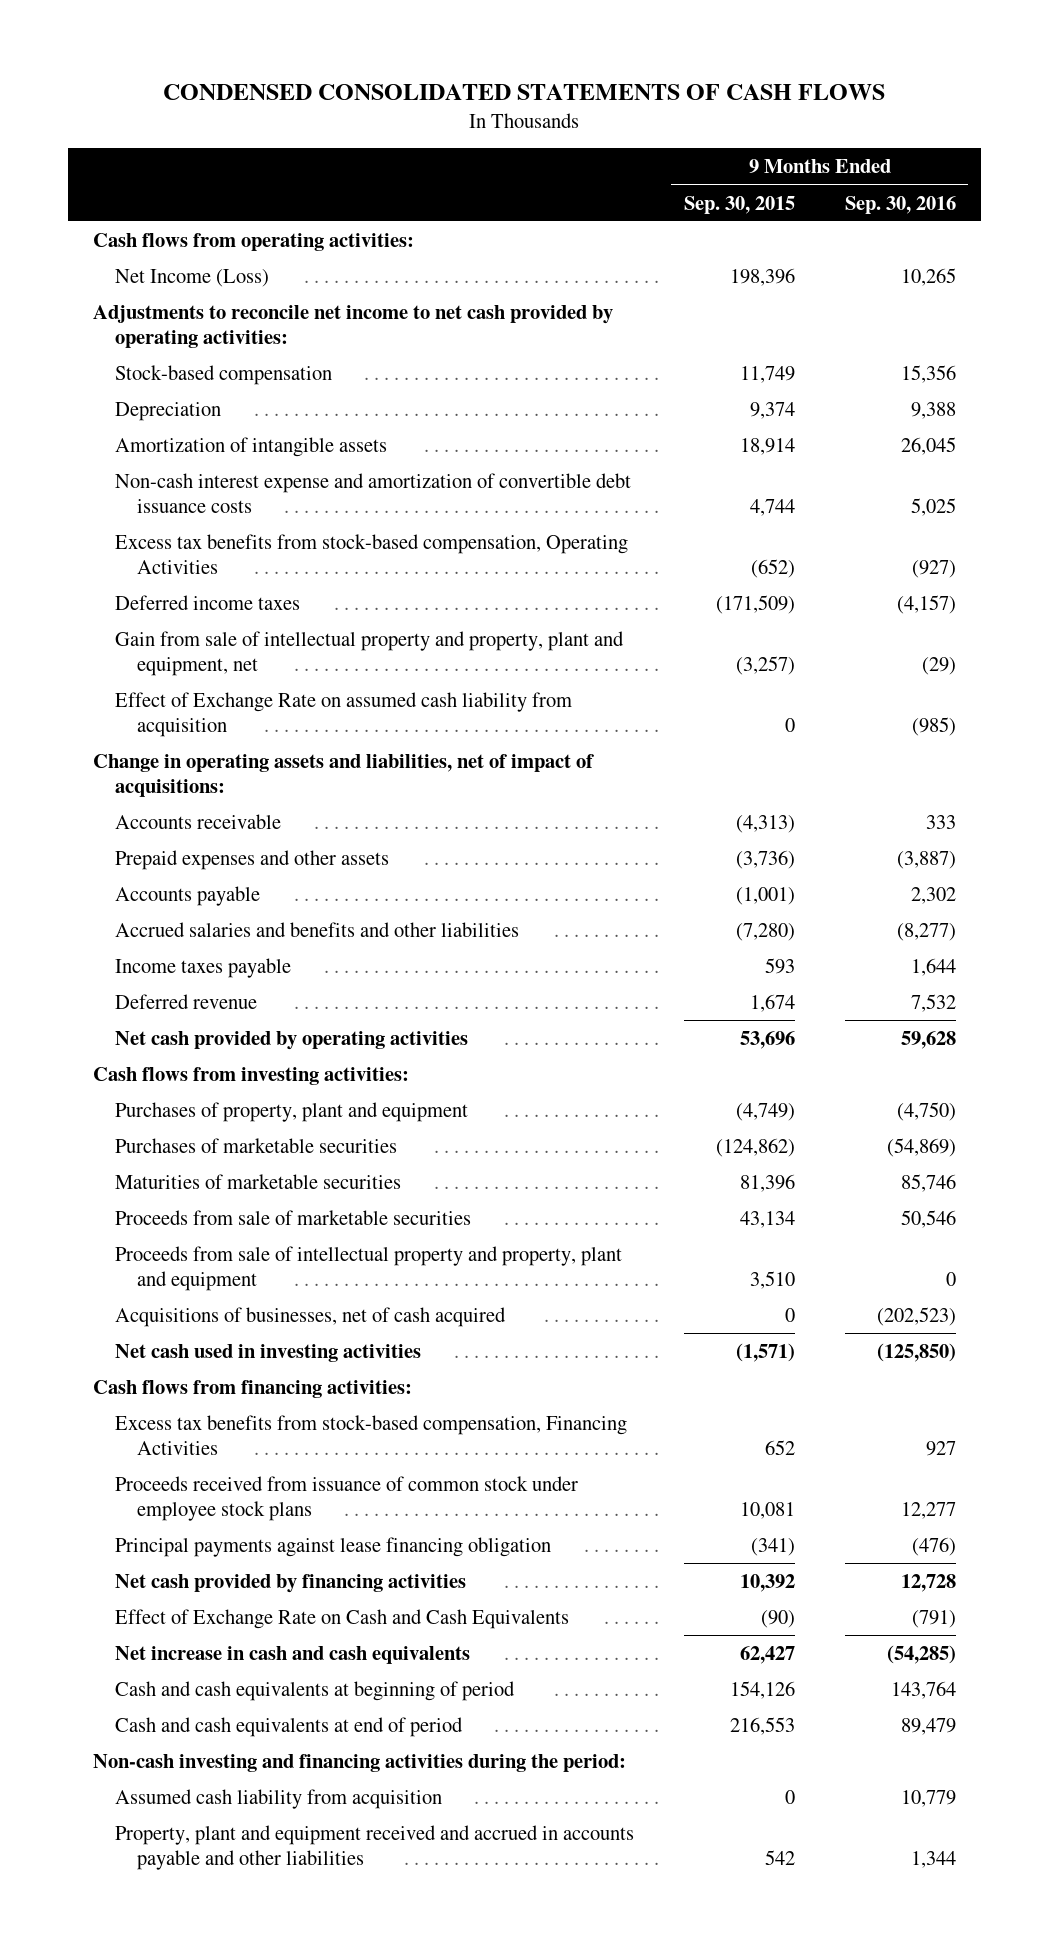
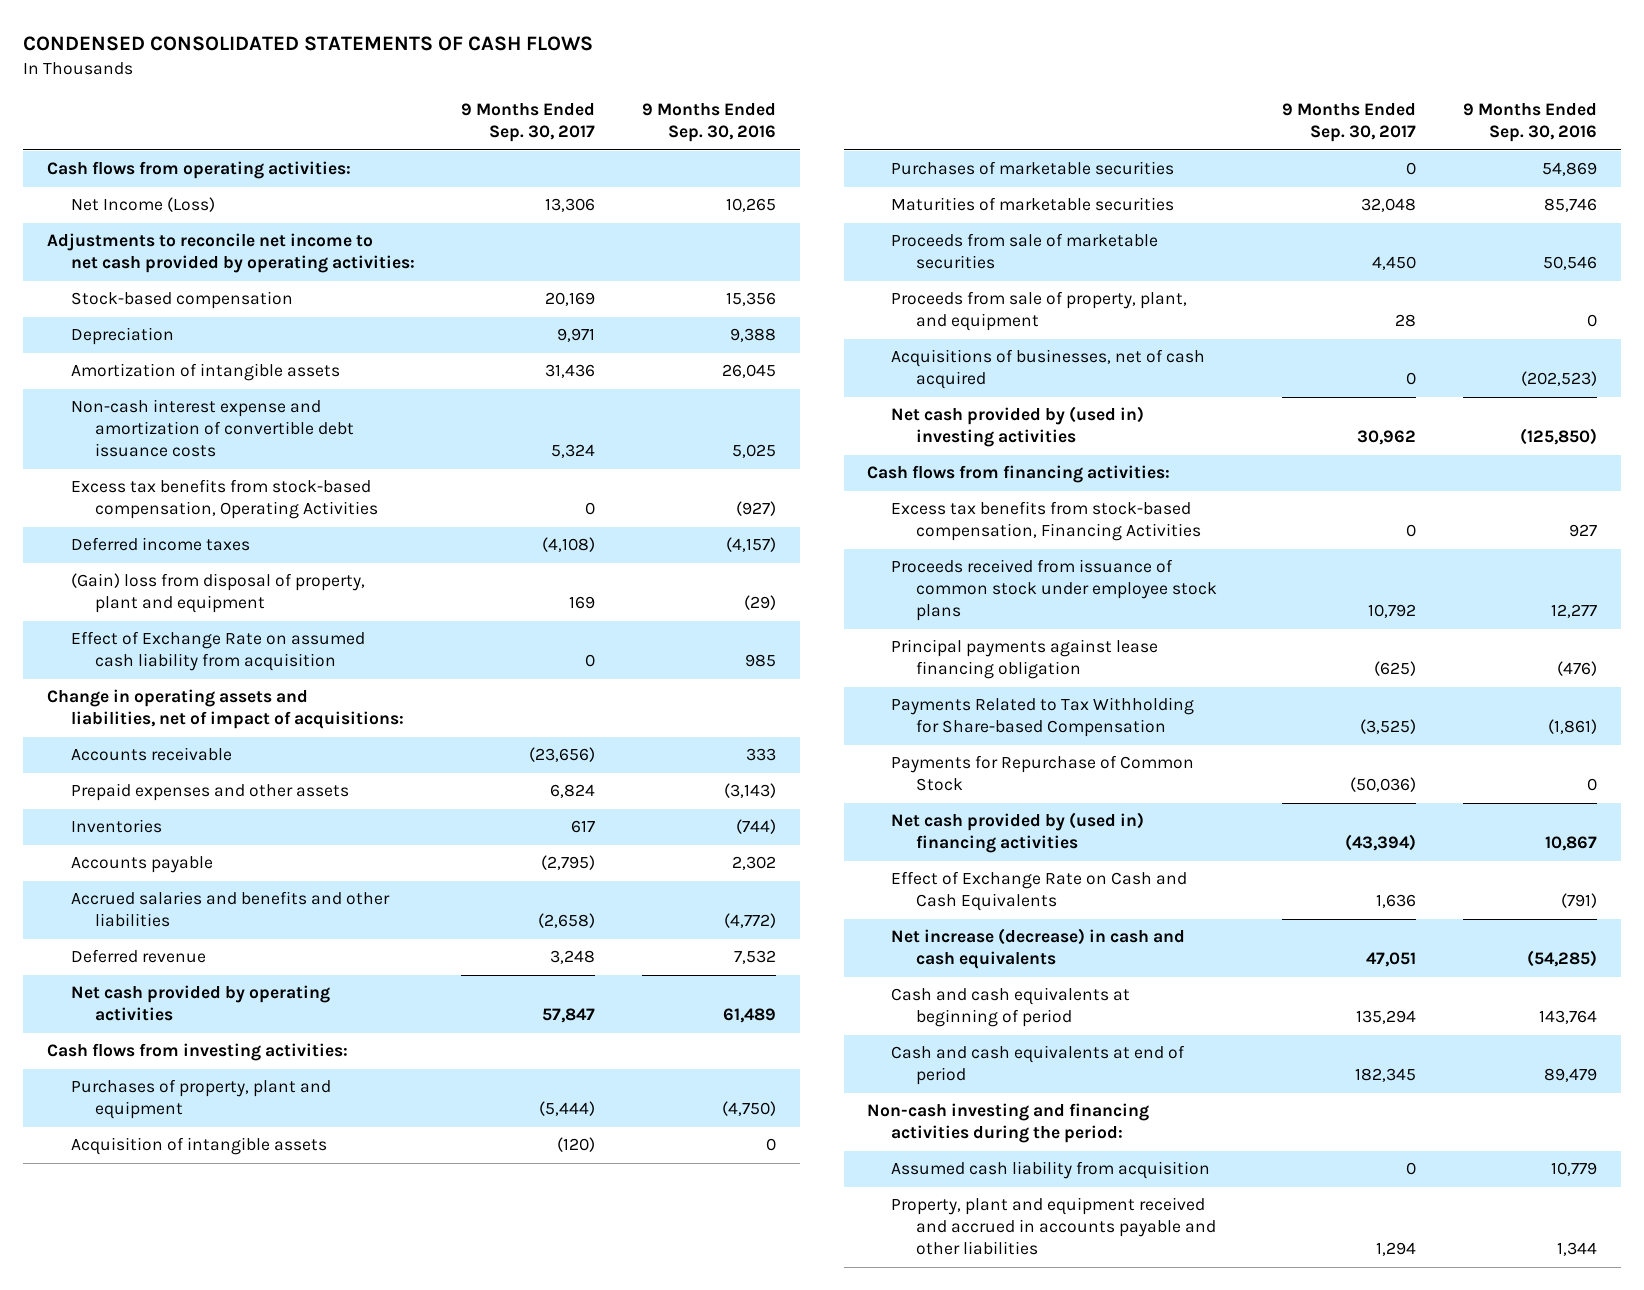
- | 9 Months Ended Sep. 30, 2015 | 9 Months Ended Sep. 30, 2016
+ | 9 Months Ended Sep. 30, 2017 | 9 Months Ended Sep. 30, 2016
- Gain from sale of intellectual property and property, plant and equipment, net | (3,257) | (29)
- Effect of Exchange Rate on assumed cash liability from acquisition | 0 | (985)
+ (Gain) loss from disposal of property, plant and equipment | 169 | (29)
+ Effect of Exchange Rate on assumed cash liability from acquisition | 0 | 985
- Prepaid expenses and other assets | (3,736) | (3,887)
+ Prepaid expenses and other assets | 6,824 | (3,143)
+ Inventories | 617 | (744)
- Accrued salaries and benefits and other liabilities | (7,280) | (8,277)
- Income taxes payable | 593 | 1,644
+ Accrued salaries and benefits and other liabilities | (2,658) | (4,772)
- Net cash provided by operating activities | 53,696 | 59,628
+ Net cash provided by operating activities | 57,847 | 61,489
- Purchases of marketable securities | (124,862) | (54,869)
+ Acquisition of intangible assets | (120) | 0
+ Purchases of marketable securities | 0 | 54,869
- Proceeds from sale of intellectual property and property, plant and equipment | 3,510 | 0
+ Proceeds from sale of property, plant, and equipment | 28 | 0
- Net cash used in investing activities | (1,571) | (125,850)
+ Net cash provided by (used in) investing activities | 30,962 | (125,850)
- Net cash provided by financing activities | 10,392 | 12,728
+ Payments Related to Tax Withholding for Share-based Compensation | (3,525) | (1,861)
+ Payments for Repurchase of Common Stock | (50,036) | 0
+ Net cash provided by (used in) financing activities | (43,394) | 10,867
- Net increase in cash and cash equivalents | 62,427 | (54,285)
+ Net increase (decrease) in cash and cash equivalents | 47,051 | (54,285)

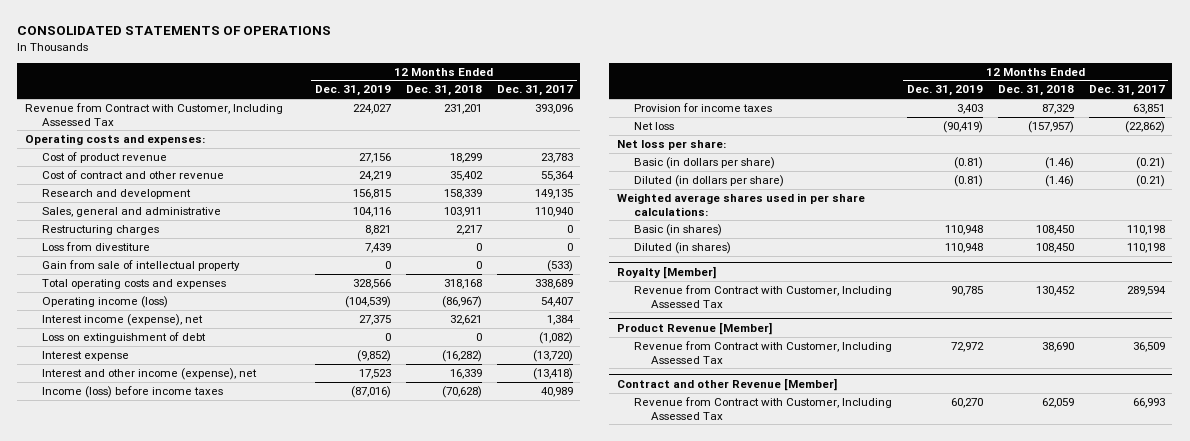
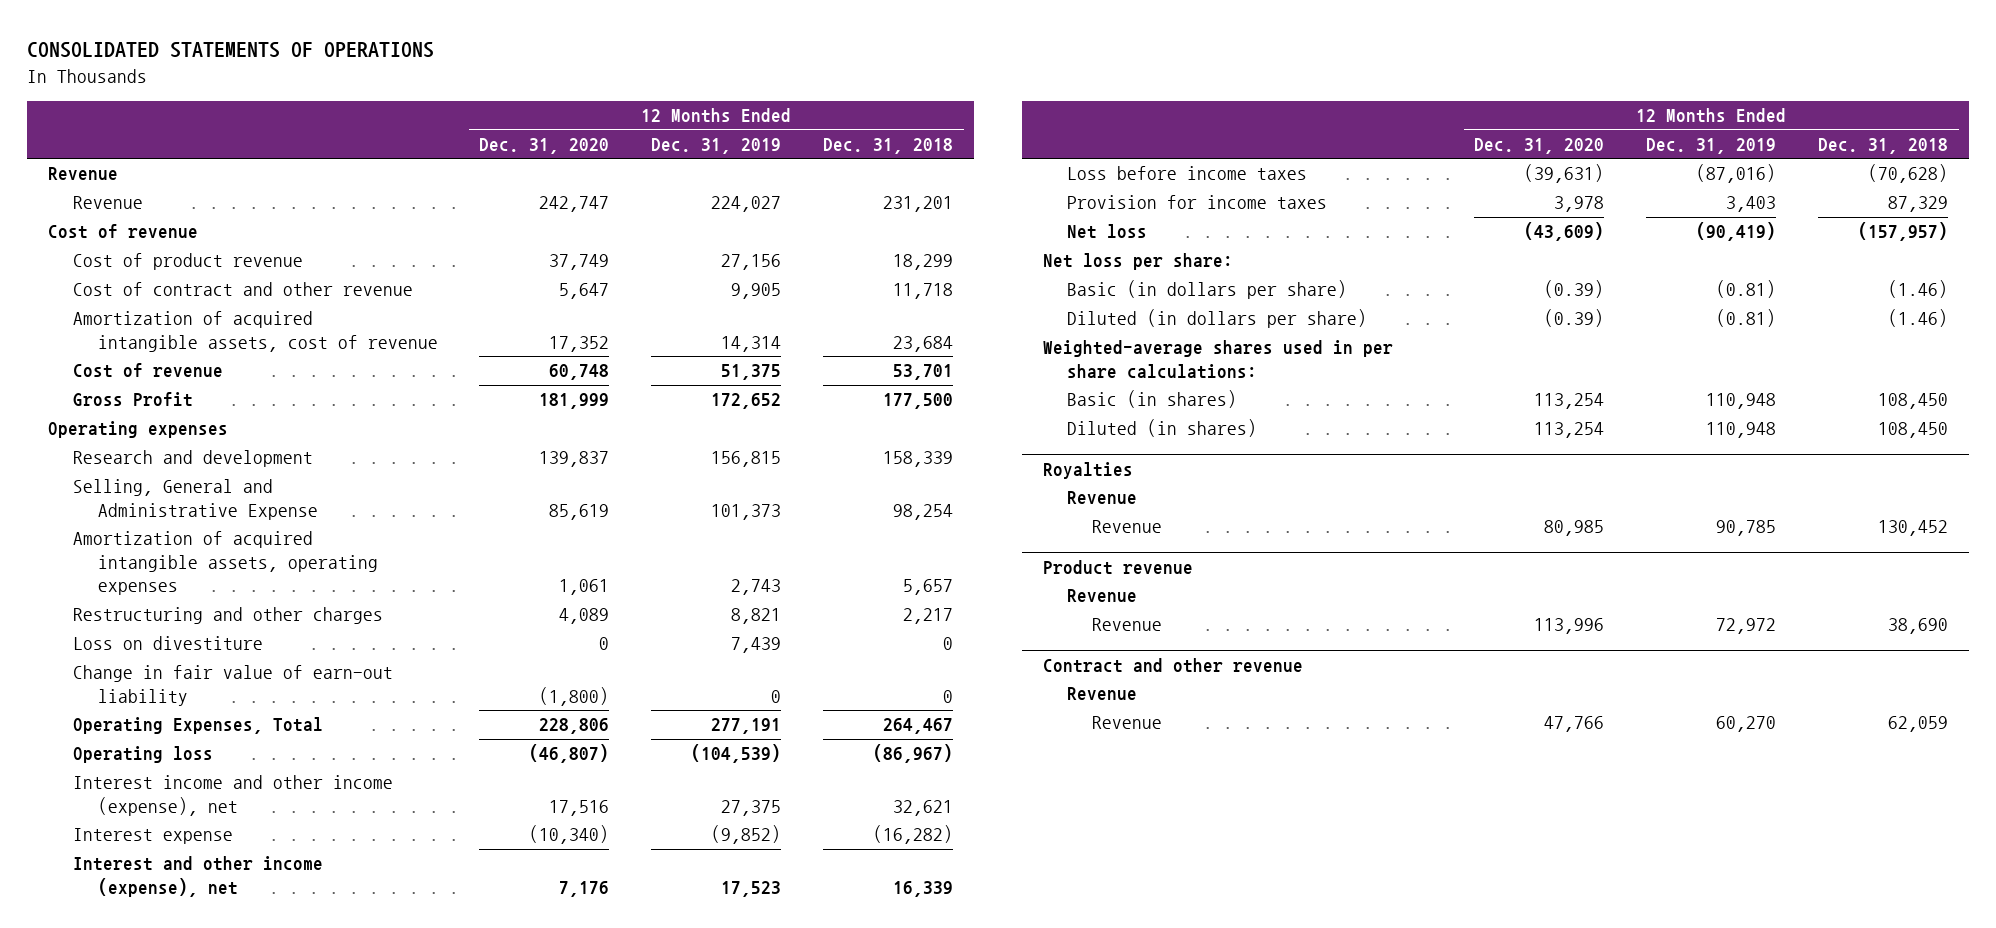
- | 12 Months Ended Dec. 31, 2019 | 12 Months Ended Dec. 31, 2018 | 12 Months Ended Dec. 31, 2017
+ | 12 Months Ended Dec. 31, 2020 | 12 Months Ended Dec. 31, 2019 | 12 Months Ended Dec. 31, 2018
- Revenue from Contract with Customer, Including Assessed Tax | 224,027 | 231,201 | 393,096
- Operating costs and expenses:
+ Revenue
+ Revenue | 242,747 | 224,027 | 231,201
+ Cost of revenue
- Cost of contract and other revenue | 24,219 | 35,402 | 55,364
+ Cost of contract and other revenue | 5,647 | 9,905 | 11,718
+ Amortization of acquired intangible assets, cost of revenue | 17,352 | 14,314 | 23,684
+ Cost of revenue | 60,748 | 51,375 | 53,701
+ Gross Profit | 181,999 | 172,652 | 177,500
+ Operating expenses
- Sales, general and administrative | 104,116 | 103,911 | 110,940
- Restructuring charges | 8,821 | 2,217 | 0
- Loss from divestiture | 7,439 | 0 | 0
- Gain from sale of intellectual property | 0 | 0 | (533)
- Total operating costs and expenses | 328,566 | 318,168 | 338,689
- Operating income (loss) | (104,539) | (86,967) | 54,407
- Interest income (expense), net | 27,375 | 32,621 | 1,384
- Loss on extinguishment of debt | 0 | 0 | (1,082)
+ Selling, General and Administrative Expense | 85,619 | 101,373 | 98,254
+ Amortization of acquired intangible assets, operating expenses | 1,061 | 2,743 | 5,657
+ Restructuring and other charges | 4,089 | 8,821 | 2,217
+ Loss on divestiture | 0 | 7,439 | 0
+ Change in fair value of earn-out liability | (1,800) | 0 | 0
+ Operating Expenses, Total | 228,806 | 277,191 | 264,467
+ Operating loss | (46,807) | (104,539) | (86,967)
+ Interest income and other income (expense), net | 17,516 | 27,375 | 32,621
- Income (loss) before income taxes | (87,016) | (70,628) | 40,989
+ Loss before income taxes | (39,631) | (87,016) | (70,628)
- Weighted average shares used in per share calculations:
+ Weighted-average shares used in per share calculations:
- Royalty [Member]
- Revenue from Contract with Customer, Including Assessed Tax | 90,785 | 130,452 | 289,594
- Product Revenue [Member]
- Revenue from Contract with Customer, Including Assessed Tax | 72,972 | 38,690 | 36,509
- Contract and other Revenue [Member]
- Revenue from Contract with Customer, Including Assessed Tax | 60,270 | 62,059 | 66,993
+ Royalties
+ Revenue
+ Revenue | 80,985 | 90,785 | 130,452
+ Product revenue
+ Revenue
+ Revenue | 113,996 | 72,972 | 38,690
+ Contract and other revenue
+ Revenue
+ Revenue | 47,766 | 60,270 | 62,059

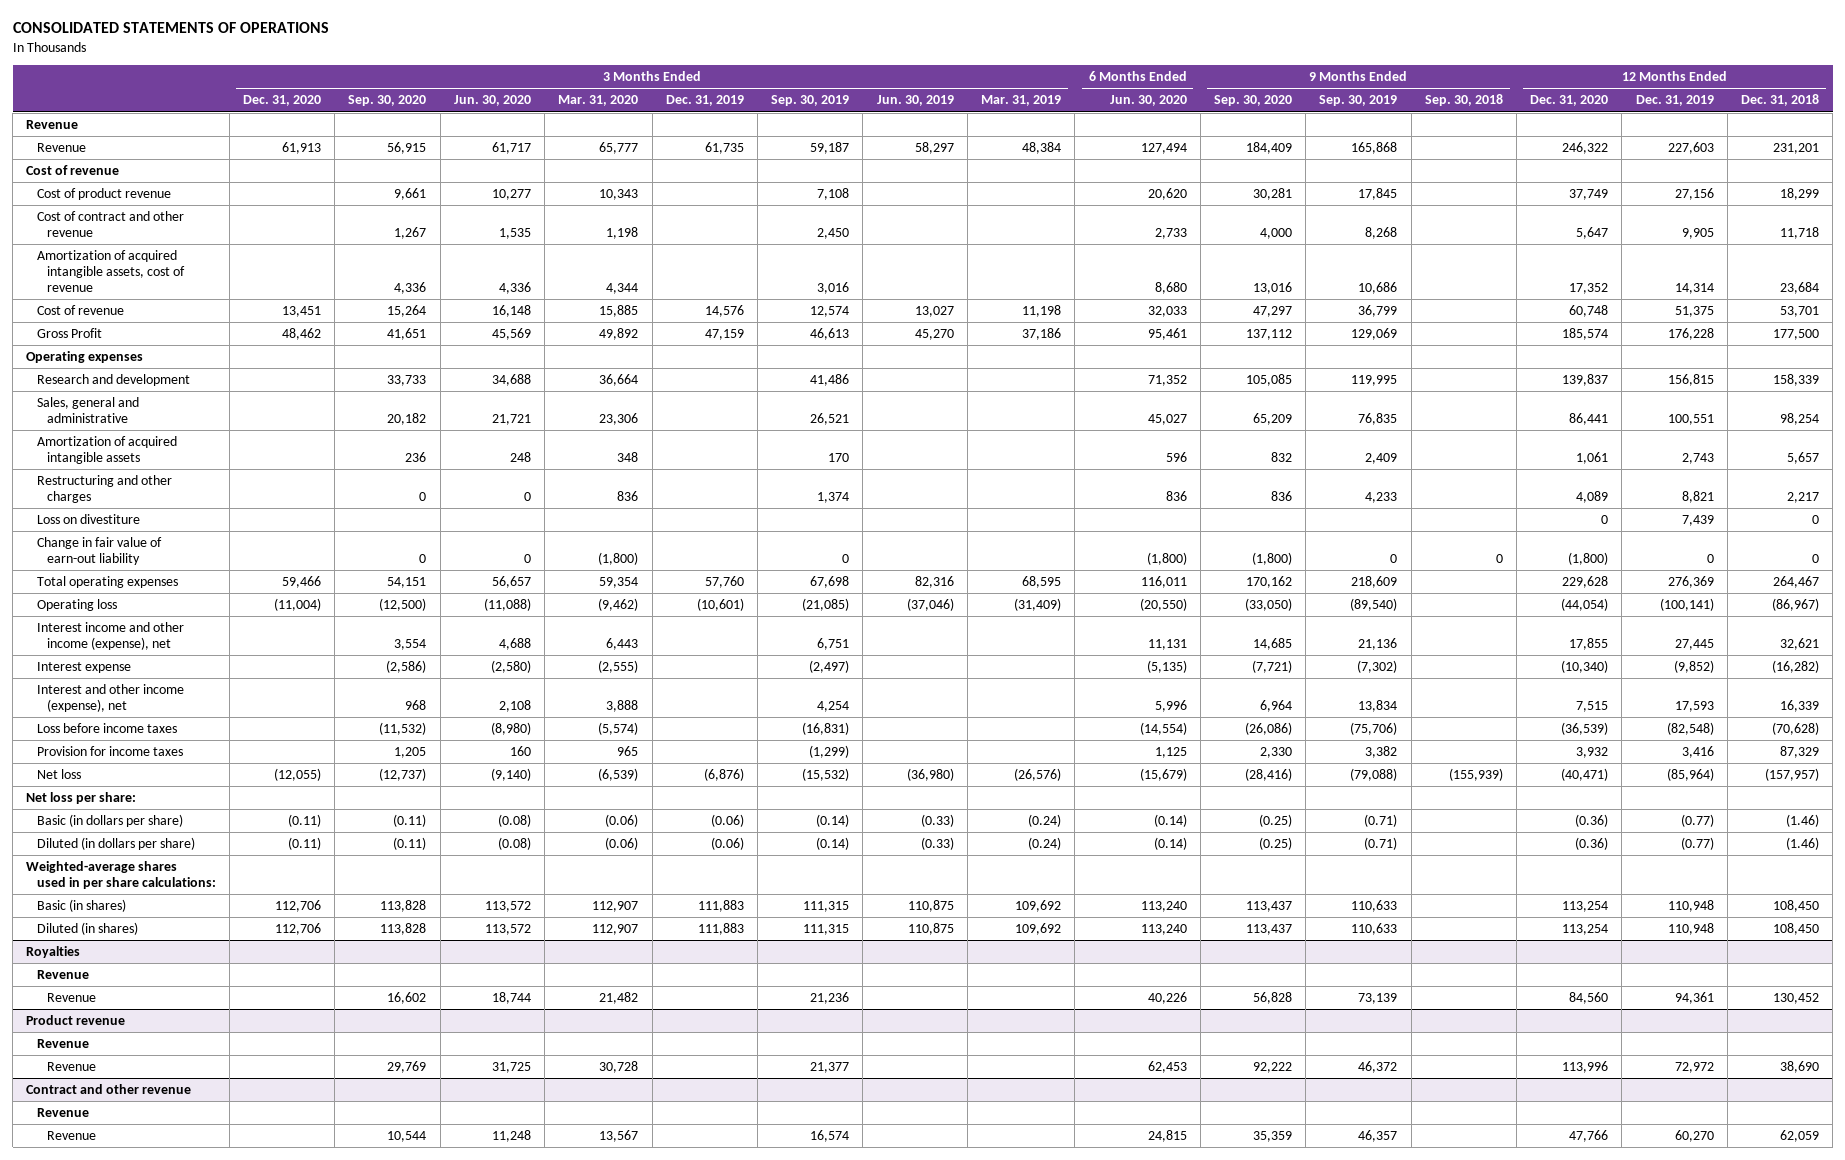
- | 12 Months Ended Dec. 31, 2020 | 12 Months Ended Dec. 31, 2019 | 12 Months Ended Dec. 31, 2018
+ | 3 Months Ended Dec. 31, 2020 | 3 Months Ended Sep. 30, 2020 | 3 Months Ended Jun. 30, 2020 | 3 Months Ended Mar. 31, 2020 | 3 Months Ended Dec. 31, 2019 | 3 Months Ended Sep. 30, 2019 | 3 Months Ended Jun. 30, 2019 | 3 Months Ended Mar. 31, 2019 | 6 Months Ended Jun. 30, 2020 | 9 Months Ended Sep. 30, 2020 | 9 Months Ended Sep. 30, 2019 | 9 Months Ended Sep. 30, 2018 | 12 Months Ended Dec. 31, 2020 | 12 Months Ended Dec. 31, 2019 | 12 Months Ended Dec. 31, 2018
- Revenue | 242,747 | 224,027 | 231,201
+ Revenue | 61,913 | 56,915 | 61,717 | 65,777 | 61,735 | 59,187 | 58,297 | 48,384 | 127,494 | 184,409 | 165,868 | | 246,322 | 227,603 | 231,201
- Gross Profit | 181,999 | 172,652 | 177,500
+ Gross Profit | 48,462 | 41,651 | 45,569 | 49,892 | 47,159 | 46,613 | 45,270 | 37,186 | 95,461 | 137,112 | 129,069 | | 185,574 | 176,228 | 177,500
- Selling, General and Administrative Expense | 85,619 | 101,373 | 98,254
- Amortization of acquired intangible assets, operating expenses | 1,061 | 2,743 | 5,657
+ Sales, general and administrative | | 20,182 | 21,721 | 23,306 | | 26,521 | | | 45,027 | 65,209 | 76,835 | | 86,441 | 100,551 | 98,254
+ Amortization of acquired intangible assets | | 236 | 248 | 348 | | 170 | | | 596 | 832 | 2,409 | | 1,061 | 2,743 | 5,657
- Operating Expenses, Total | 228,806 | 277,191 | 264,467
- Operating loss | (46,807) | (104,539) | (86,967)
- Interest income and other income (expense), net | 17,516 | 27,375 | 32,621
+ Total operating expenses | 59,466 | 54,151 | 56,657 | 59,354 | 57,760 | 67,698 | 82,316 | 68,595 | 116,011 | 170,162 | 218,609 | | 229,628 | 276,369 | 264,467
+ Operating loss | (11,004) | (12,500) | (11,088) | (9,462) | (10,601) | (21,085) | (37,046) | (31,409) | (20,550) | (33,050) | (89,540) | | (44,054) | (100,141) | (86,967)
+ Interest income and other income (expense), net | | 3,554 | 4,688 | 6,443 | | 6,751 | | | 11,131 | 14,685 | 21,136 | | 17,855 | 27,445 | 32,621
- Interest and other income (expense), net | 7,176 | 17,523 | 16,339
- Loss before income taxes | (39,631) | (87,016) | (70,628)
- Provision for income taxes | 3,978 | 3,403 | 87,329
- Net loss | (43,609) | (90,419) | (157,957)
+ Interest and other income (expense), net | | 968 | 2,108 | 3,888 | | 4,254 | | | 5,996 | 6,964 | 13,834 | | 7,515 | 17,593 | 16,339
+ Loss before income taxes | | (11,532) | (8,980) | (5,574) | | (16,831) | | | (14,554) | (26,086) | (75,706) | | (36,539) | (82,548) | (70,628)
+ Provision for income taxes | | 1,205 | 160 | 965 | | (1,299) | | | 1,125 | 2,330 | 3,382 | | 3,932 | 3,416 | 87,329
+ Net loss | (12,055) | (12,737) | (9,140) | (6,539) | (6,876) | (15,532) | (36,980) | (26,576) | (15,679) | (28,416) | (79,088) | (155,939) | (40,471) | (85,964) | (157,957)
- Basic (in dollars per share) | (0.39) | (0.81) | (1.46)
- Diluted (in dollars per share) | (0.39) | (0.81) | (1.46)
+ Basic (in dollars per share) | (0.11) | (0.11) | (0.08) | (0.06) | (0.06) | (0.14) | (0.33) | (0.24) | (0.14) | (0.25) | (0.71) | | (0.36) | (0.77) | (1.46)
+ Diluted (in dollars per share) | (0.11) | (0.11) | (0.08) | (0.06) | (0.06) | (0.14) | (0.33) | (0.24) | (0.14) | (0.25) | (0.71) | | (0.36) | (0.77) | (1.46)
@ Royalties
- Revenue | 80,985 | 90,785 | 130,452
+ Revenue | | 16,602 | 18,744 | 21,482 | | 21,236 | | | 40,226 | 56,828 | 73,139 | | 84,560 | 94,361 | 130,452

